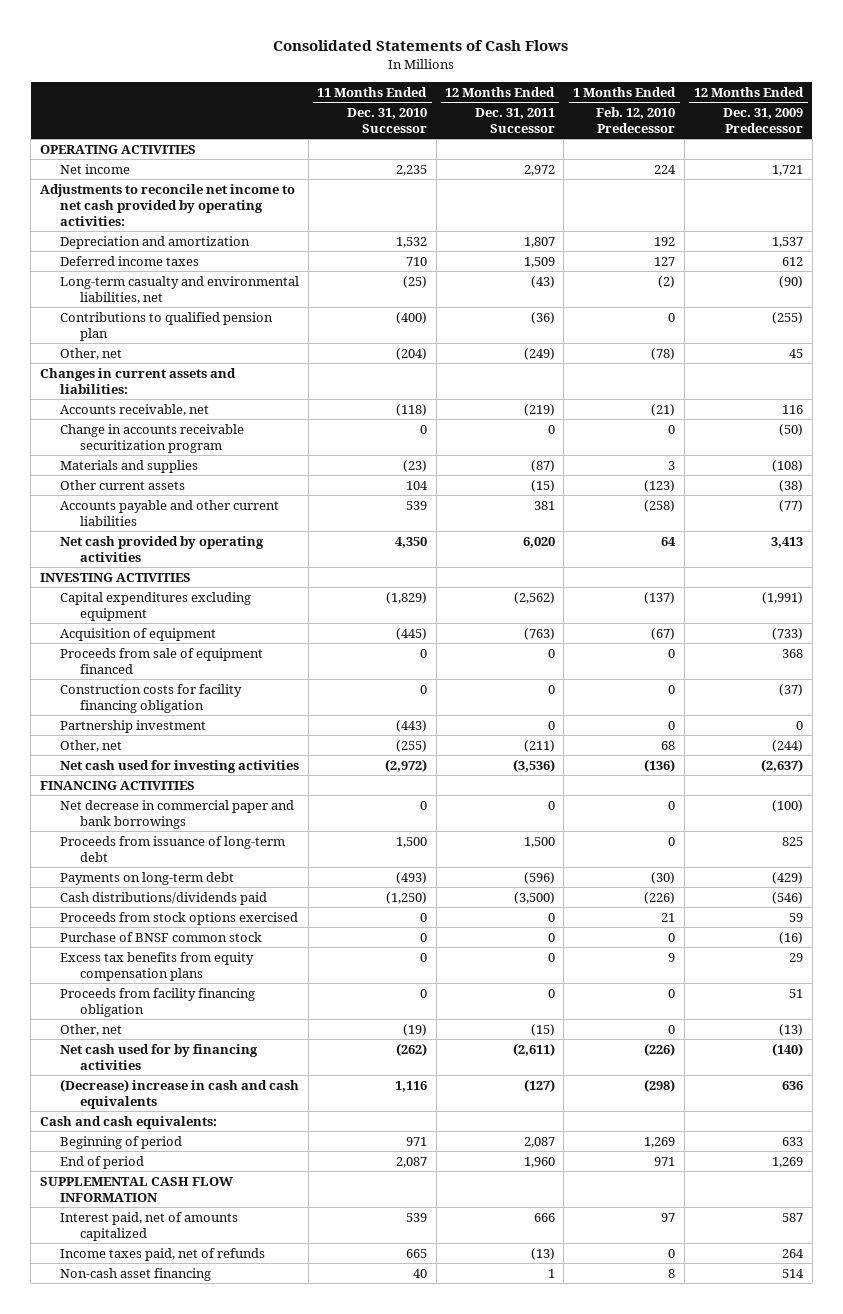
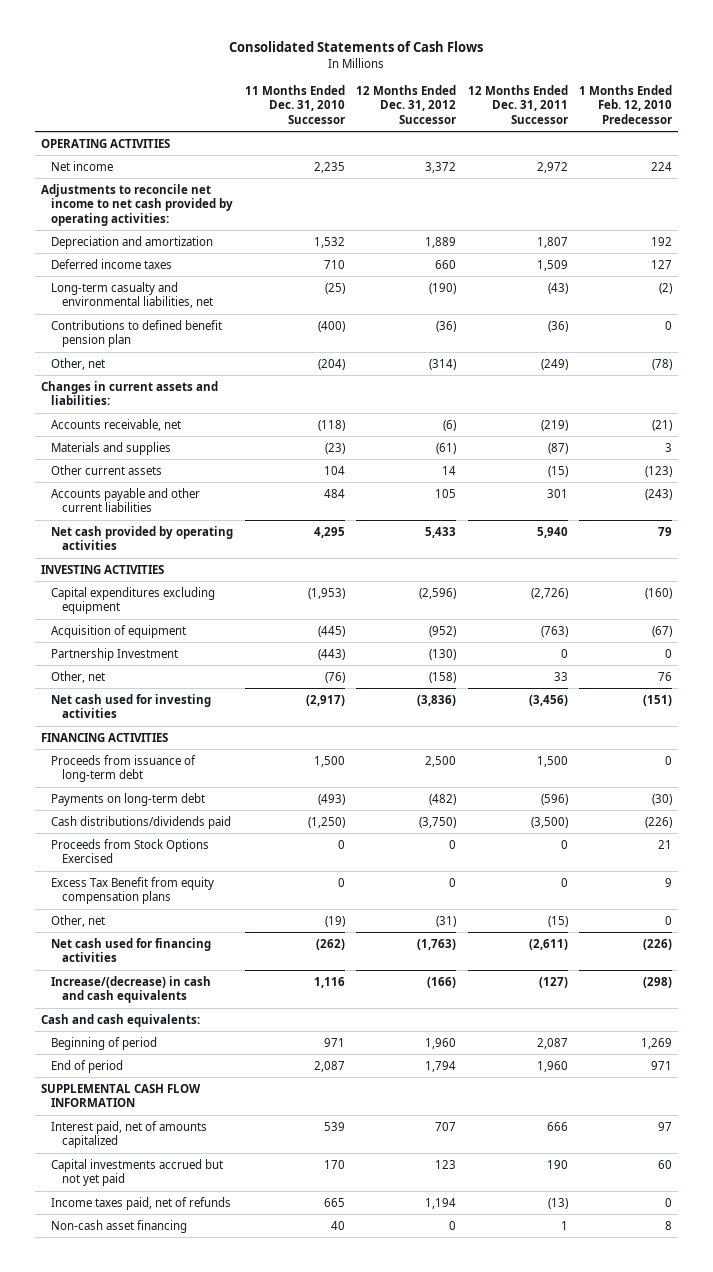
- | 11 Months Ended Dec. 31, 2010 Successor | 12 Months Ended Dec. 31, 2011 Successor | 1 Months Ended Feb. 12, 2010 Predecessor | 12 Months Ended Dec. 31, 2009 Predecessor
+ | 11 Months Ended Dec. 31, 2010 Successor | 12 Months Ended Dec. 31, 2012 Successor | 12 Months Ended Dec. 31, 2011 Successor | 1 Months Ended Feb. 12, 2010 Predecessor
- Contributions to qualified pension plan | (400) | (36) | 0 | (255)
+ Contributions to defined benefit pension plan | (400) | (36) | (36) | 0
- Change in accounts receivable securitization program | 0 | 0 | 0 | (50)
- Accounts payable and other current liabilities | 539 | 381 | (258) | (77)
- Net cash provided by operating activities | 4,350 | 6,020 | 64 | 3,413
+ Accounts payable and other current liabilities | 484 | 105 | 301 | (243)
+ Net cash provided by operating activities | 4,295 | 5,433 | 5,940 | 79
- Capital expenditures excluding equipment | (1,829) | (2,562) | (137) | (1,991)
+ Capital expenditures excluding equipment | (1,953) | (2,596) | (2,726) | (160)
- Proceeds from sale of equipment financed | 0 | 0 | 0 | 368
- Construction costs for facility financing obligation | 0 | 0 | 0 | (37)
- Partnership investment | (443) | 0 | 0 | 0
- Other, net | (255) | (211) | 68 | (244)
- Net cash used for investing activities | (2,972) | (3,536) | (136) | (2,637)
+ Partnership Investment | (443) | (130) | 0 | 0
+ Other, net | (76) | (158) | 33 | 76
+ Net cash used for investing activities | (2,917) | (3,836) | (3,456) | (151)
- Net decrease in commercial paper and bank borrowings | 0 | 0 | 0 | (100)
- Proceeds from stock options exercised | 0 | 0 | 21 | 59
- Purchase of BNSF common stock | 0 | 0 | 0 | (16)
- Excess tax benefits from equity compensation plans | 0 | 0 | 9 | 29
- Proceeds from facility financing obligation | 0 | 0 | 0 | 51
+ Proceeds from Stock Options Exercised | 0 | 0 | 0 | 21
+ Excess Tax Benefit from equity compensation plans | 0 | 0 | 0 | 9
- Net cash used for by financing activities | (262) | (2,611) | (226) | (140)
- (Decrease) increase in cash and cash equivalents | 1,116 | (127) | (298) | 636
+ Net cash used for financing activities | (262) | (1,763) | (2,611) | (226)
+ Increase/(decrease) in cash and cash equivalents | 1,116 | (166) | (127) | (298)
+ Capital investments accrued but not yet paid | 170 | 123 | 190 | 60

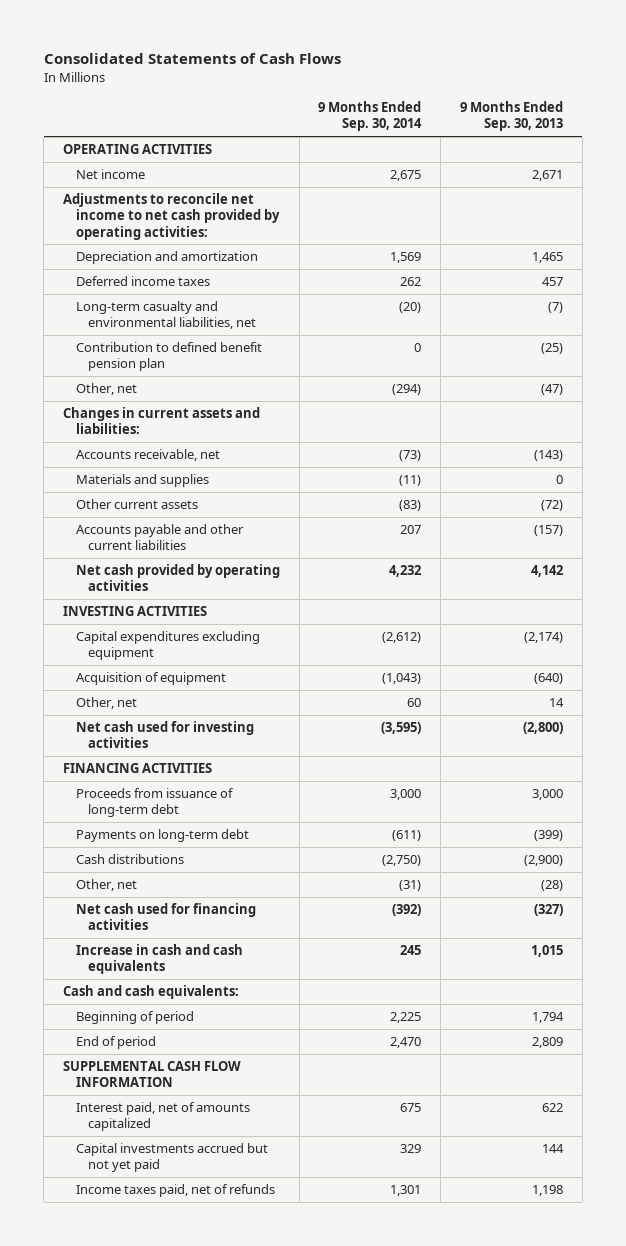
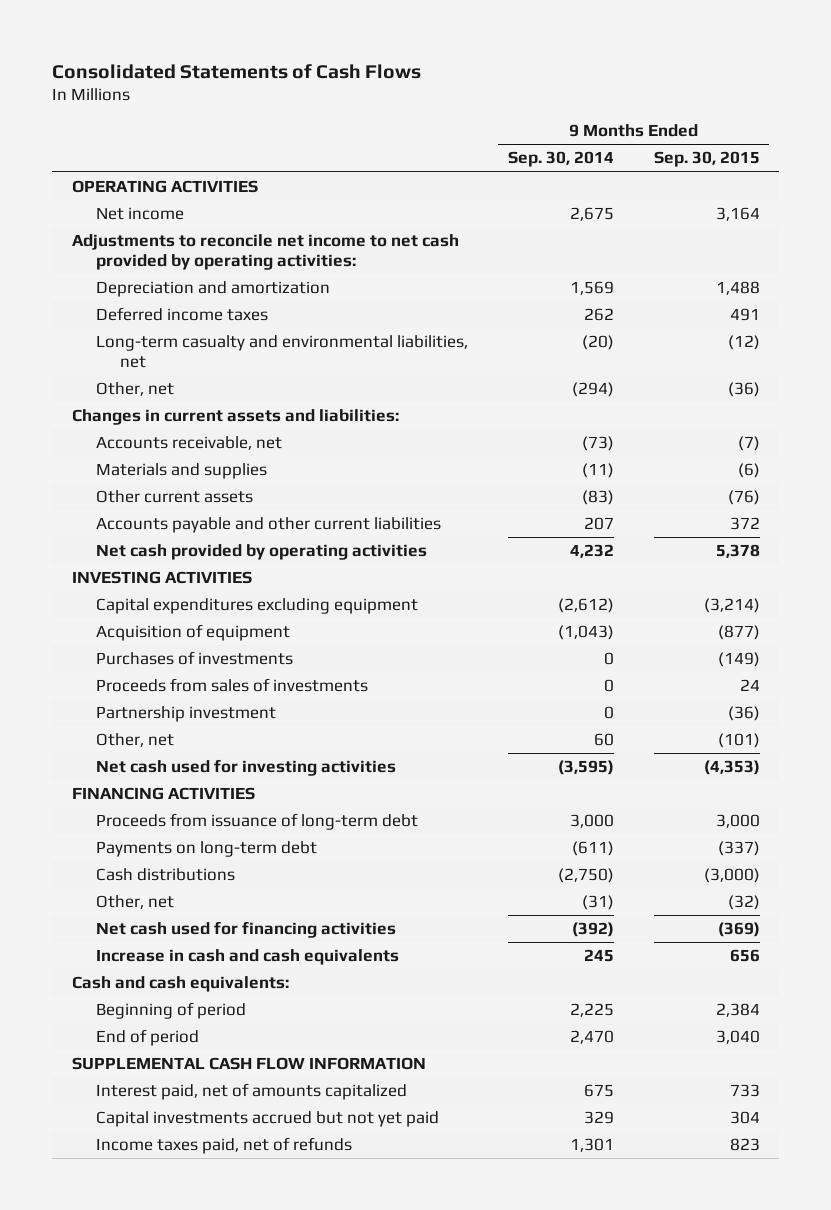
- | 9 Months Ended Sep. 30, 2014 | 9 Months Ended Sep. 30, 2013
+ | 9 Months Ended Sep. 30, 2014 | 9 Months Ended Sep. 30, 2015
- Contribution to defined benefit pension plan | 0 | (25)
+ Purchases of investments | 0 | (149)
+ Proceeds from sales of investments | 0 | 24
+ Partnership investment | 0 | (36)

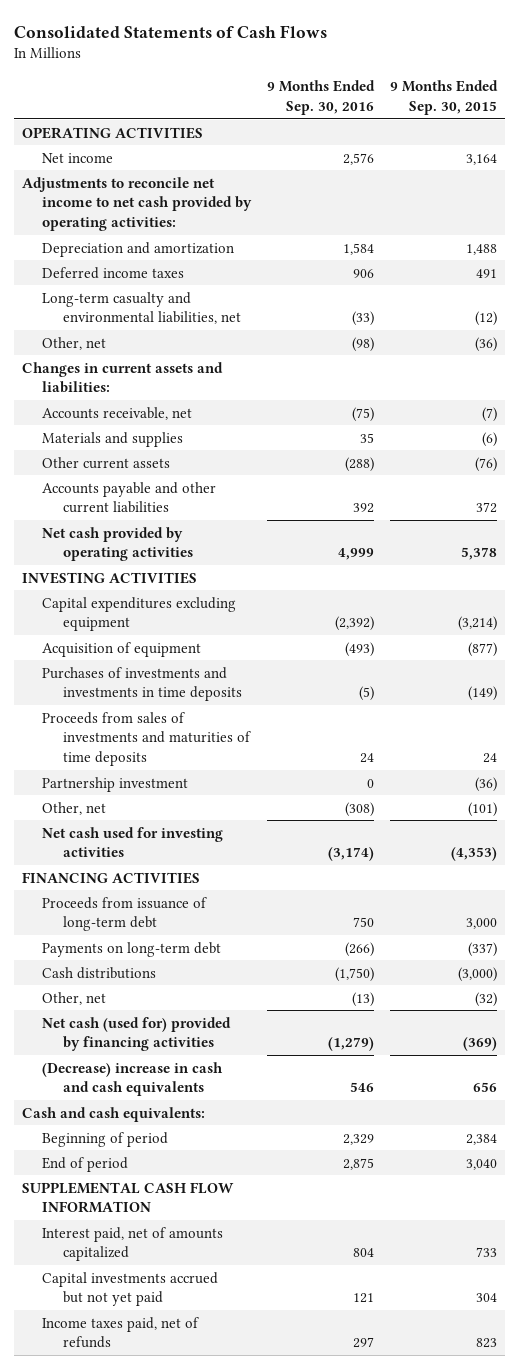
- | 9 Months Ended Sep. 30, 2014 | 9 Months Ended Sep. 30, 2015
+ | 9 Months Ended Sep. 30, 2016 | 9 Months Ended Sep. 30, 2015
- Purchases of investments | 0 | (149)
- Proceeds from sales of investments | 0 | 24
+ Purchases of investments and investments in time deposits | (5) | (149)
+ Proceeds from sales of investments and maturities of time deposits | 24 | 24
- Net cash used for financing activities | (392) | (369)
- Increase in cash and cash equivalents | 245 | 656
+ Net cash (used for) provided by financing activities | (1,279) | (369)
+ (Decrease) increase in cash and cash equivalents | 546 | 656

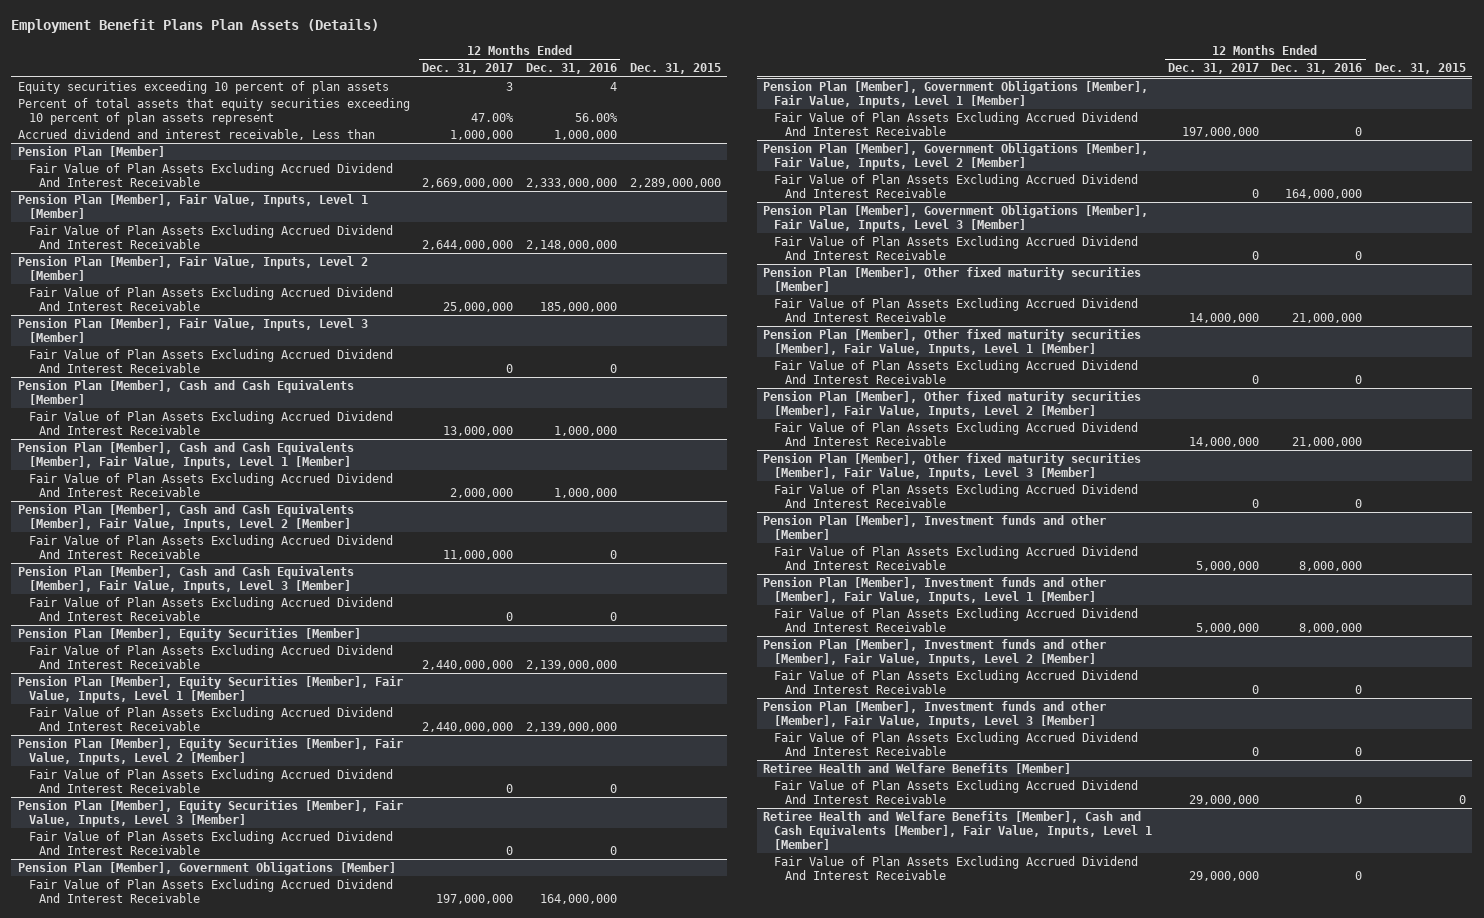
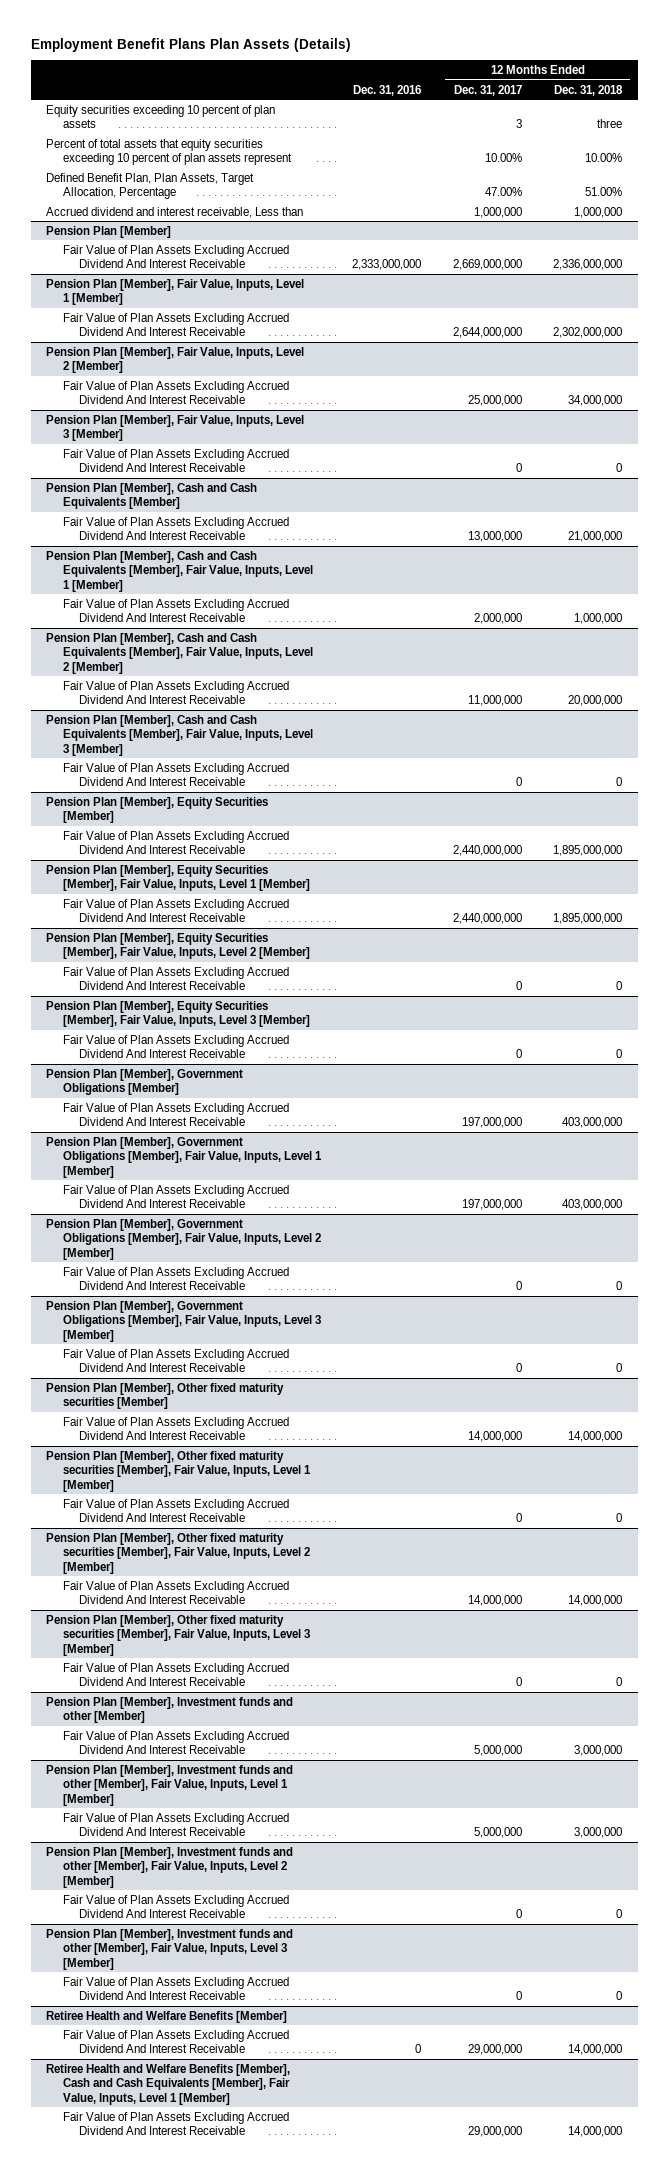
- | 12 Months Ended Dec. 31, 2017 | 12 Months Ended Dec. 31, 2016 | Dec. 31, 2015
+ | Dec. 31, 2016 | 12 Months Ended Dec. 31, 2017 | 12 Months Ended Dec. 31, 2018
- Percent of total assets that equity securities exceeding 10 percent of plan assets represent | 47.00% | 56.00% |
+ Percent of total assets that equity securities exceeding 10 percent of plan assets represent | | 10.00% | 10.00%
+ Defined Benefit Plan, Plan Assets, Target Allocation, Percentage | | 47.00% | 51.00%

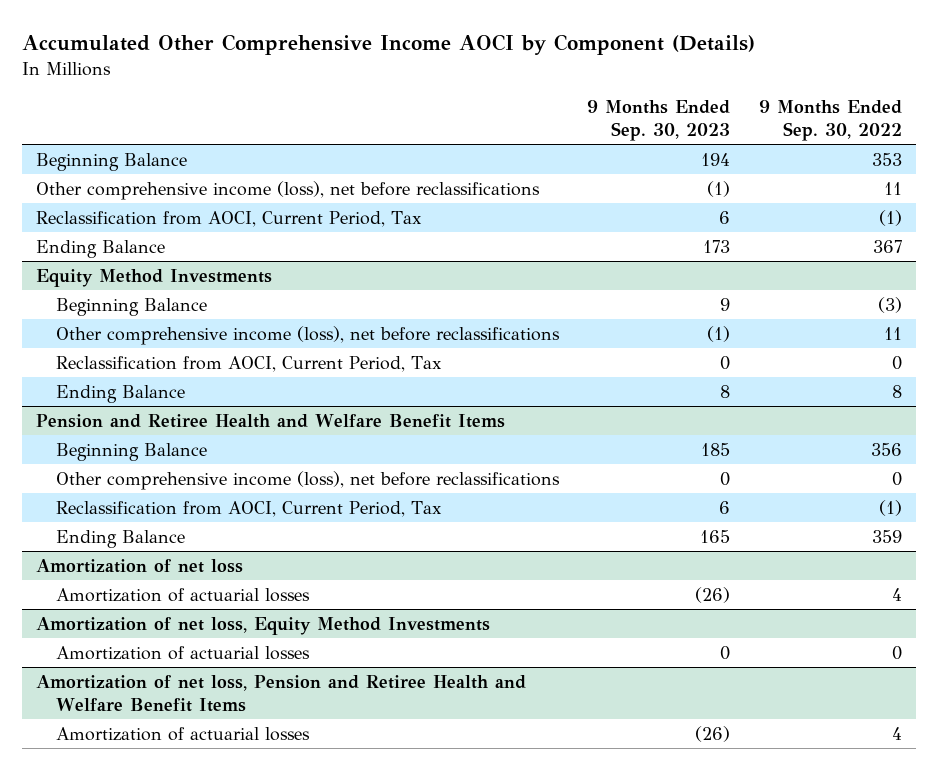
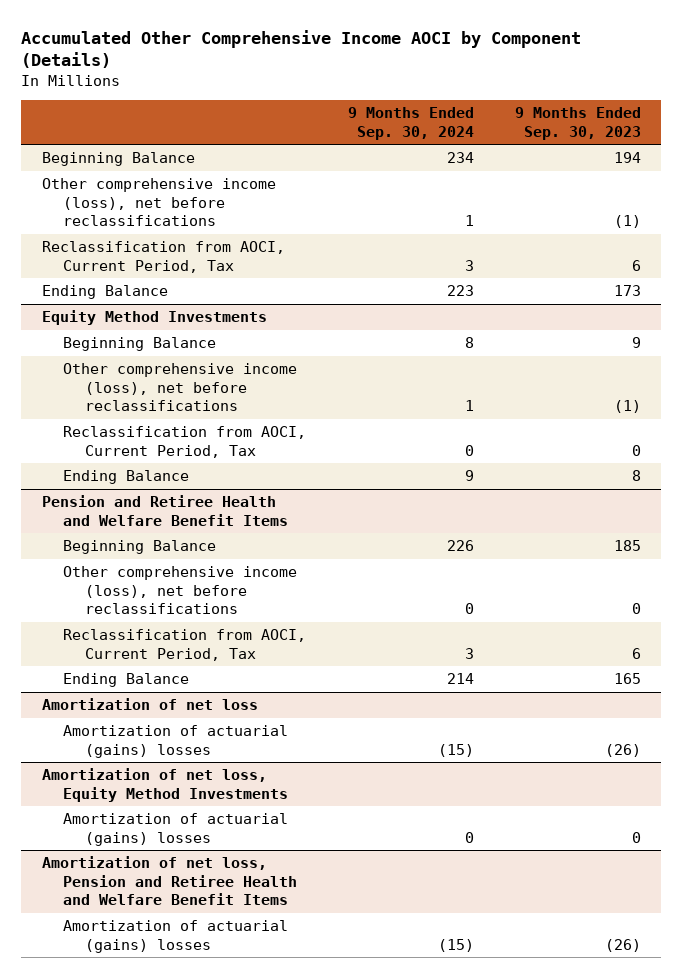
- | 9 Months Ended Sep. 30, 2023 | 9 Months Ended Sep. 30, 2022
+ | 9 Months Ended Sep. 30, 2024 | 9 Months Ended Sep. 30, 2023
@ Amortization of net loss
- Amortization of actuarial losses | (26) | 4
+ Amortization of actuarial (gains) losses | (15) | (26)
@ Amortization of net loss, Equity Method Investments
- Amortization of actuarial losses | 0 | 0
+ Amortization of actuarial (gains) losses | 0 | 0
@ Amortization of net loss, Pension and Retiree Health and Welfare Benefit Items
- Amortization of actuarial losses | (26) | 4
+ Amortization of actuarial (gains) losses | (15) | (26)

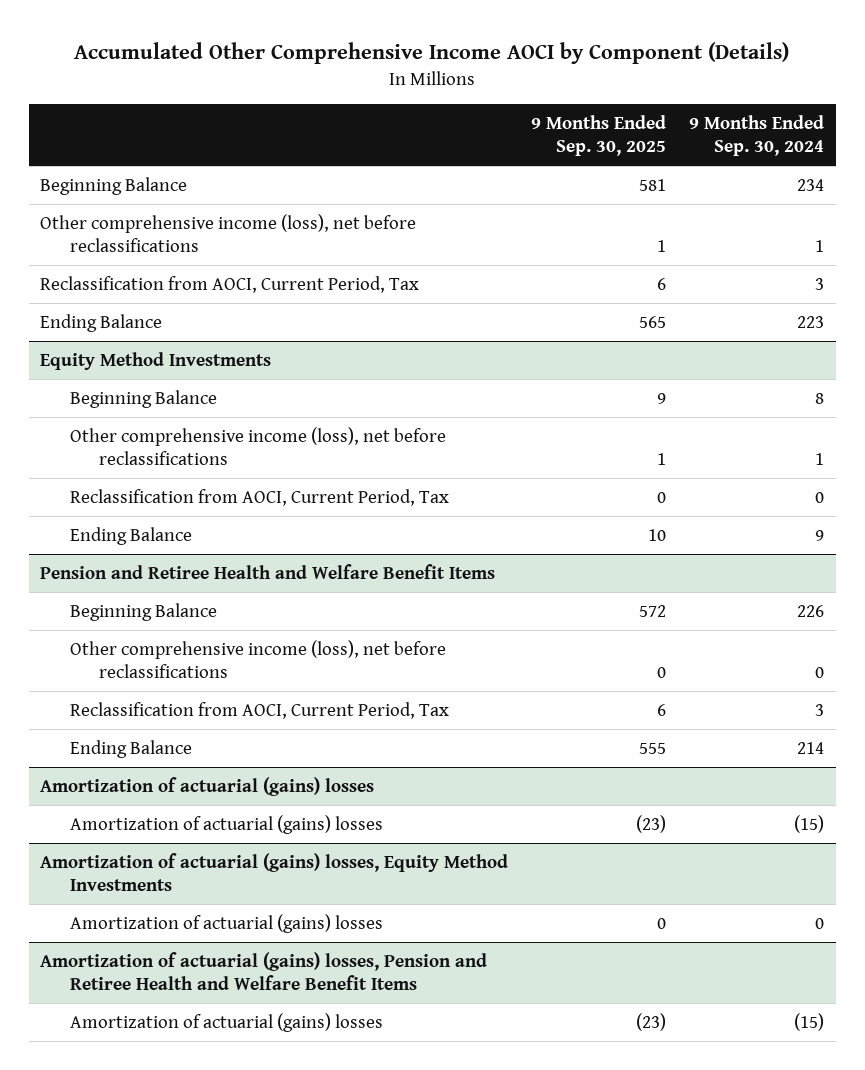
- | 9 Months Ended Sep. 30, 2024 | 9 Months Ended Sep. 30, 2023
+ | 9 Months Ended Sep. 30, 2025 | 9 Months Ended Sep. 30, 2024
- Amortization of net loss
+ Amortization of actuarial (gains) losses
- Amortization of net loss, Equity Method Investments
+ Amortization of actuarial (gains) losses, Equity Method Investments
- Amortization of net loss, Pension and Retiree Health and Welfare Benefit Items
+ Amortization of actuarial (gains) losses, Pension and Retiree Health and Welfare Benefit Items

